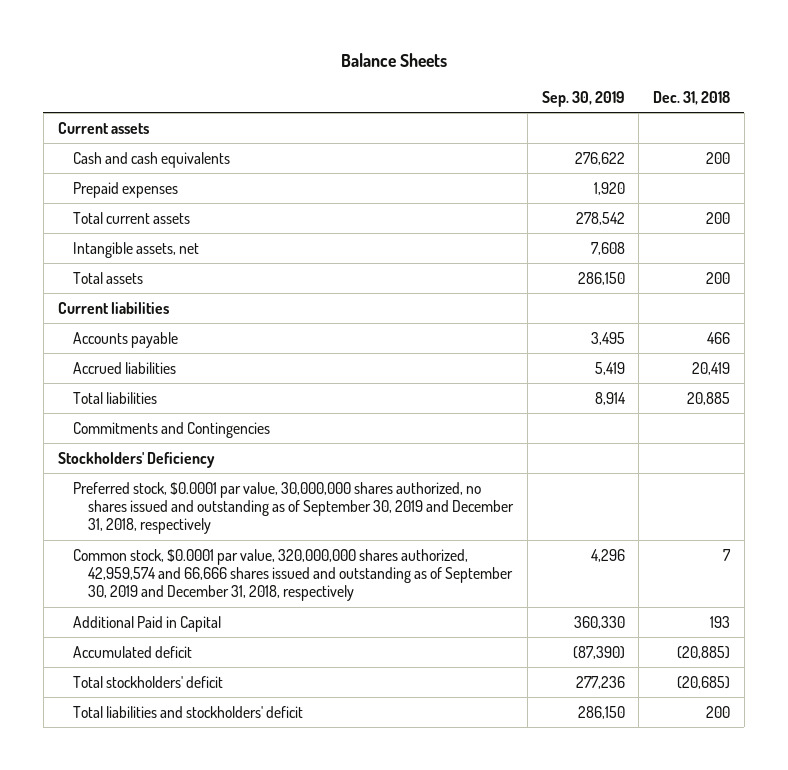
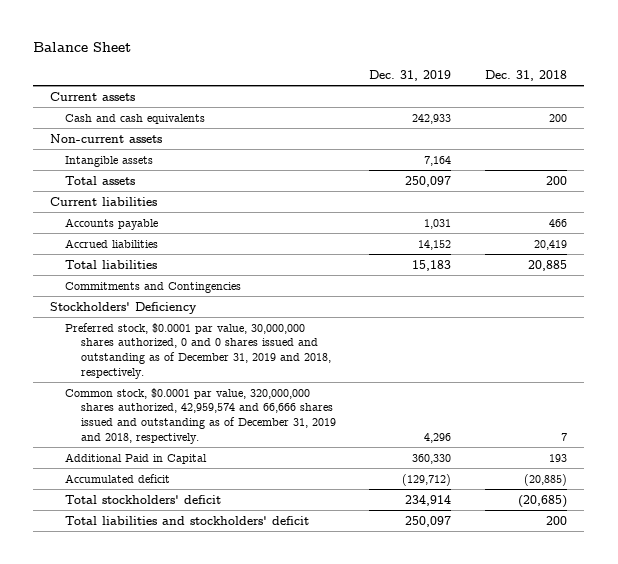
- Balance Sheets
+ Balance Sheet
- | Sep. 30, 2019 | Dec. 31, 2018
+ | Dec. 31, 2019 | Dec. 31, 2018
- Prepaid expenses | 1,920 |
- Total current assets | 278,542 | 200
- Intangible assets, net | 7,608 |
+ Non-current assets
+ Intangible assets | 7,164 |
- Preferred stock, $0.0001 par value, 30,000,000 shares authorized, no shares issued and outstanding as of September 30, 2019 and December 31, 2018, respectively
- Common stock, $0.0001 par value, 320,000,000 shares authorized, 42,959,574 and 66,666 shares issued and outstanding as of September 30, 2019 and December 31, 2018, respectively | 4,296 | 7
+ Preferred stock, $0.0001 par value, 30,000,000 shares authorized, 0 and 0 shares issued and outstanding as of December 31, 2019 and 2018, respectively.
+ Common stock, $0.0001 par value, 320,000,000 shares authorized, 42,959,574 and 66,666 shares issued and outstanding as of December 31, 2019 and 2018, respectively. | 4,296 | 7

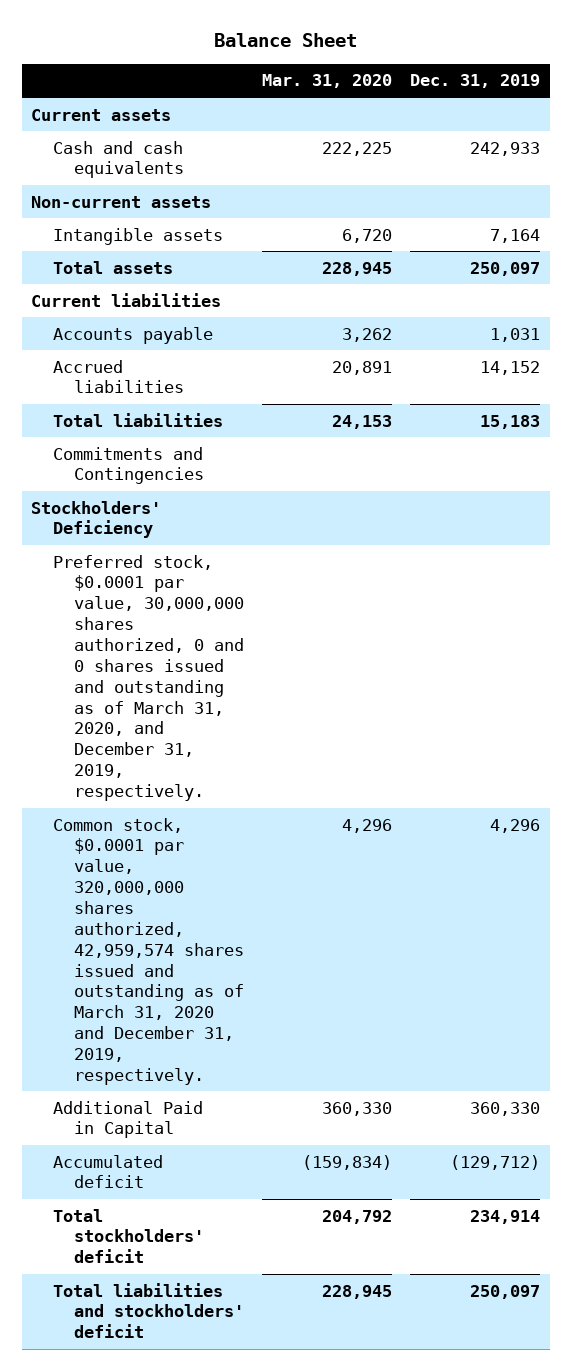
- | Dec. 31, 2019 | Dec. 31, 2018
+ | Mar. 31, 2020 | Dec. 31, 2019
- Preferred stock, $0.0001 par value, 30,000,000 shares authorized, 0 and 0 shares issued and outstanding as of December 31, 2019 and 2018, respectively.
- Common stock, $0.0001 par value, 320,000,000 shares authorized, 42,959,574 and 66,666 shares issued and outstanding as of December 31, 2019 and 2018, respectively. | 4,296 | 7
+ Preferred stock, $0.0001 par value, 30,000,000 shares authorized, 0 and 0 shares issued and outstanding as of March 31, 2020, and December 31, 2019, respectively.
+ Common stock, $0.0001 par value, 320,000,000 shares authorized, 42,959,574 shares issued and outstanding as of March 31, 2020 and December 31, 2019, respectively. | 4,296 | 4,296

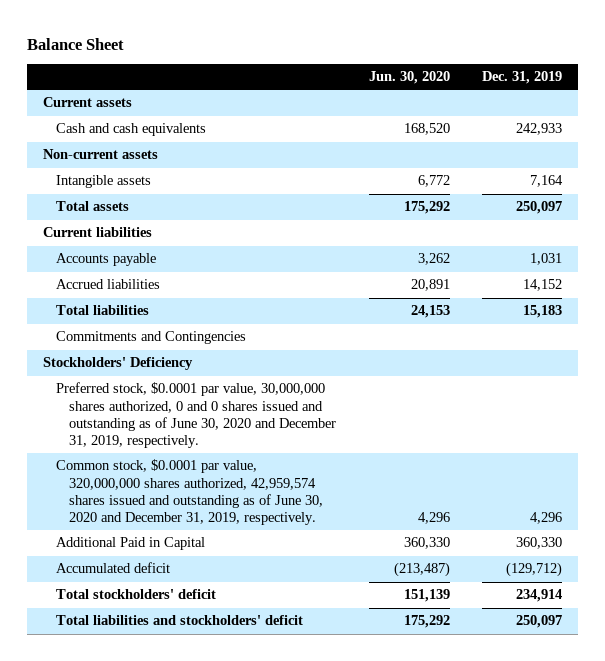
- | Mar. 31, 2020 | Dec. 31, 2019
+ | Jun. 30, 2020 | Dec. 31, 2019
- Preferred stock, $0.0001 par value, 30,000,000 shares authorized, 0 and 0 shares issued and outstanding as of March 31, 2020, and December 31, 2019, respectively.
- Common stock, $0.0001 par value, 320,000,000 shares authorized, 42,959,574 shares issued and outstanding as of March 31, 2020 and December 31, 2019, respectively. | 4,296 | 4,296
+ Preferred stock, $0.0001 par value, 30,000,000 shares authorized, 0 and 0 shares issued and outstanding as of June 30, 2020 and December 31, 2019, respectively.
+ Common stock, $0.0001 par value, 320,000,000 shares authorized, 42,959,574 shares issued and outstanding as of June 30, 2020 and December 31, 2019, respectively. | 4,296 | 4,296

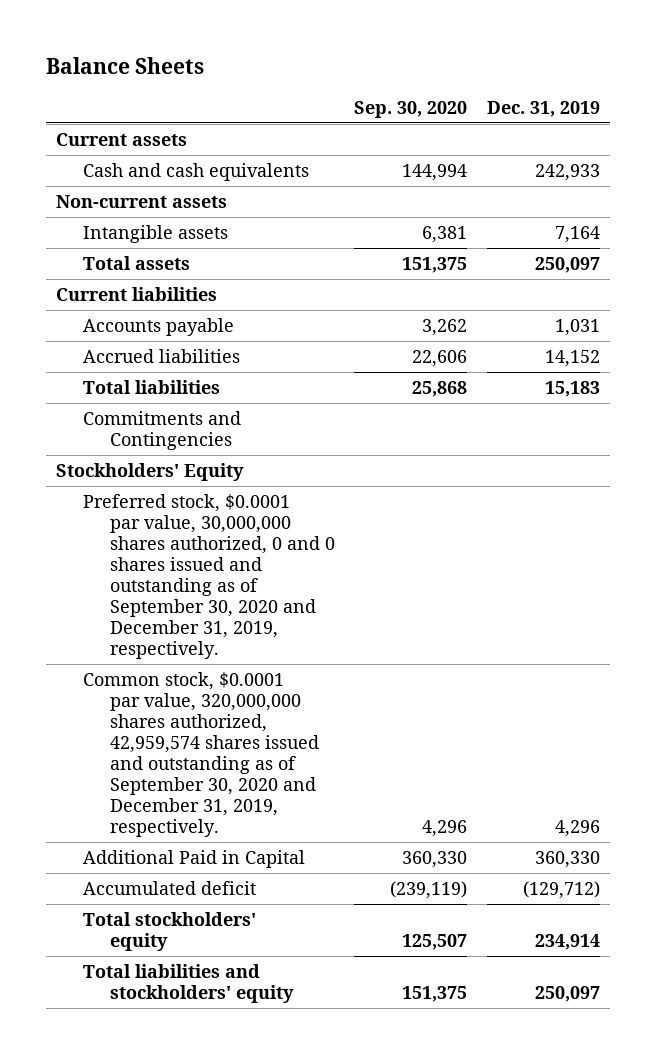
- Balance Sheet
+ Balance Sheets
- | Jun. 30, 2020 | Dec. 31, 2019
+ | Sep. 30, 2020 | Dec. 31, 2019
- Stockholders' Deficiency
- Preferred stock, $0.0001 par value, 30,000,000 shares authorized, 0 and 0 shares issued and outstanding as of June 30, 2020 and December 31, 2019, respectively.
- Common stock, $0.0001 par value, 320,000,000 shares authorized, 42,959,574 shares issued and outstanding as of June 30, 2020 and December 31, 2019, respectively. | 4,296 | 4,296
+ Stockholders' Equity
+ Preferred stock, $0.0001 par value, 30,000,000 shares authorized, 0 and 0 shares issued and outstanding as of September 30, 2020 and December 31, 2019, respectively.
+ Common stock, $0.0001 par value, 320,000,000 shares authorized, 42,959,574 shares issued and outstanding as of September 30, 2020 and December 31, 2019, respectively. | 4,296 | 4,296
- Total stockholders' deficit | 151,139 | 234,914
- Total liabilities and stockholders' deficit | 175,292 | 250,097
+ Total stockholders' equity | 125,507 | 234,914
+ Total liabilities and stockholders' equity | 151,375 | 250,097

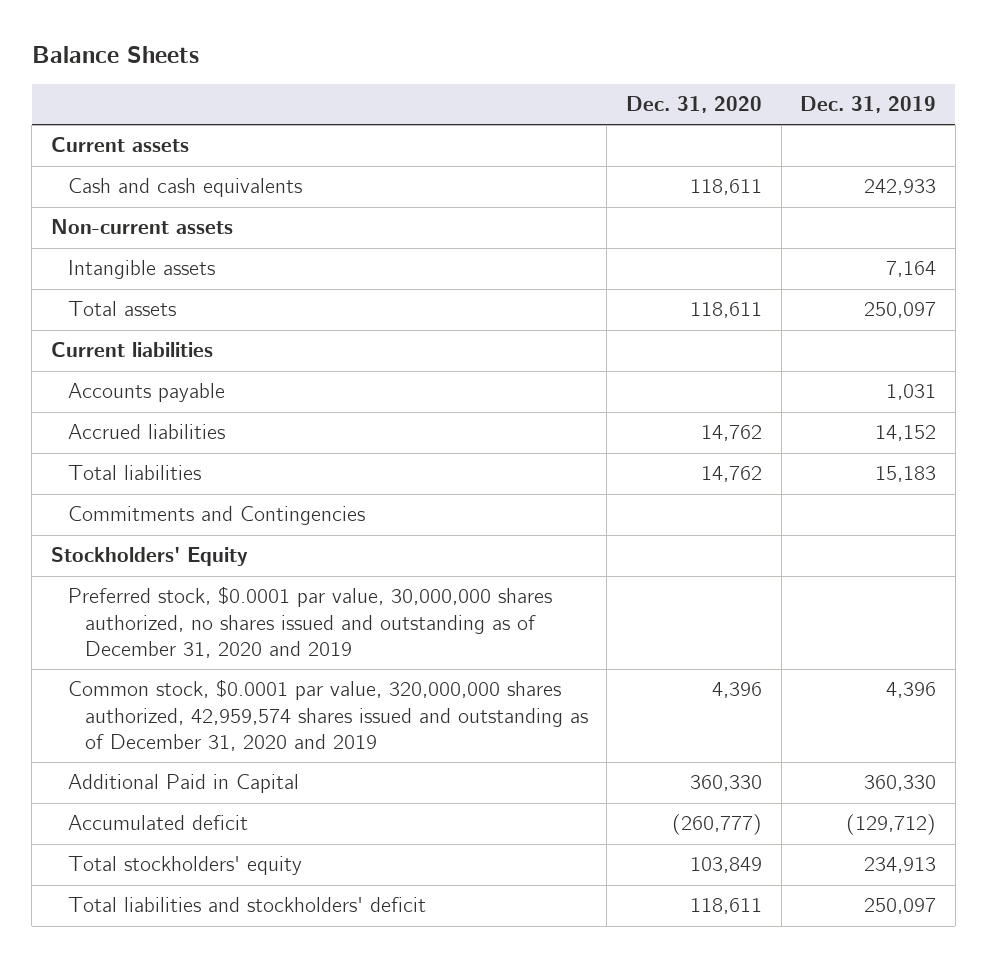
- | Sep. 30, 2020 | Dec. 31, 2019
+ | Dec. 31, 2020 | Dec. 31, 2019
- Preferred stock, $0.0001 par value, 30,000,000 shares authorized, 0 and 0 shares issued and outstanding as of September 30, 2020 and December 31, 2019, respectively.
- Common stock, $0.0001 par value, 320,000,000 shares authorized, 42,959,574 shares issued and outstanding as of September 30, 2020 and December 31, 2019, respectively. | 4,296 | 4,296
+ Preferred stock, $0.0001 par value, 30,000,000 shares authorized, no shares issued and outstanding as of December 31, 2020 and 2019
+ Common stock, $0.0001 par value, 320,000,000 shares authorized, 42,959,574 shares issued and outstanding as of December 31, 2020 and 2019 | 4,396 | 4,396
- Total stockholders' equity | 125,507 | 234,914
- Total liabilities and stockholders' equity | 151,375 | 250,097
+ Total stockholders' equity | 103,849 | 234,913
+ Total liabilities and stockholders' deficit | 118,611 | 250,097

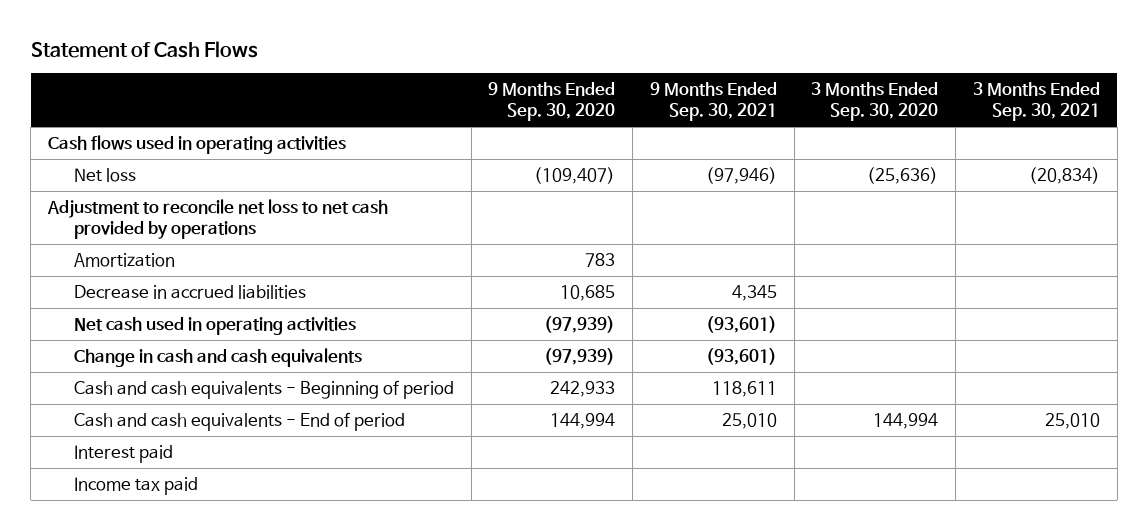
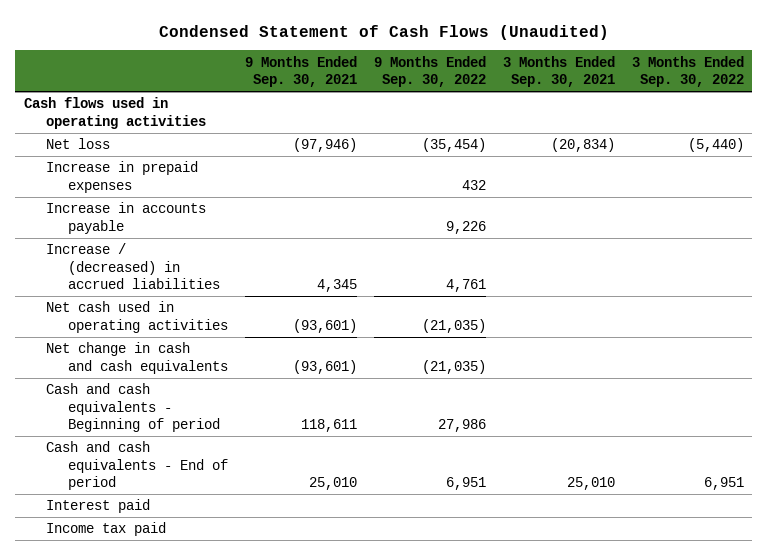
- Statement of Cash Flows
+ Condensed Statement of Cash Flows (Unaudited)
- | 9 Months Ended Sep. 30, 2020 | 9 Months Ended Sep. 30, 2021 | 3 Months Ended Sep. 30, 2020 | 3 Months Ended Sep. 30, 2021
+ | 9 Months Ended Sep. 30, 2021 | 9 Months Ended Sep. 30, 2022 | 3 Months Ended Sep. 30, 2021 | 3 Months Ended Sep. 30, 2022
- Adjustment to reconcile net loss to net cash provided by operations
- Amortization | 783 | | |
- Decrease in accrued liabilities | 10,685 | 4,345 | |
+ Increase in prepaid expenses | | 432 | |
+ Increase in accounts payable | | 9,226 | |
+ Increase / (decreased) in accrued liabilities | 4,345 | 4,761 | |
- Change in cash and cash equivalents | (97,939) | (93,601) | |
+ Net change in cash and cash equivalents | (93,601) | (21,035) | |

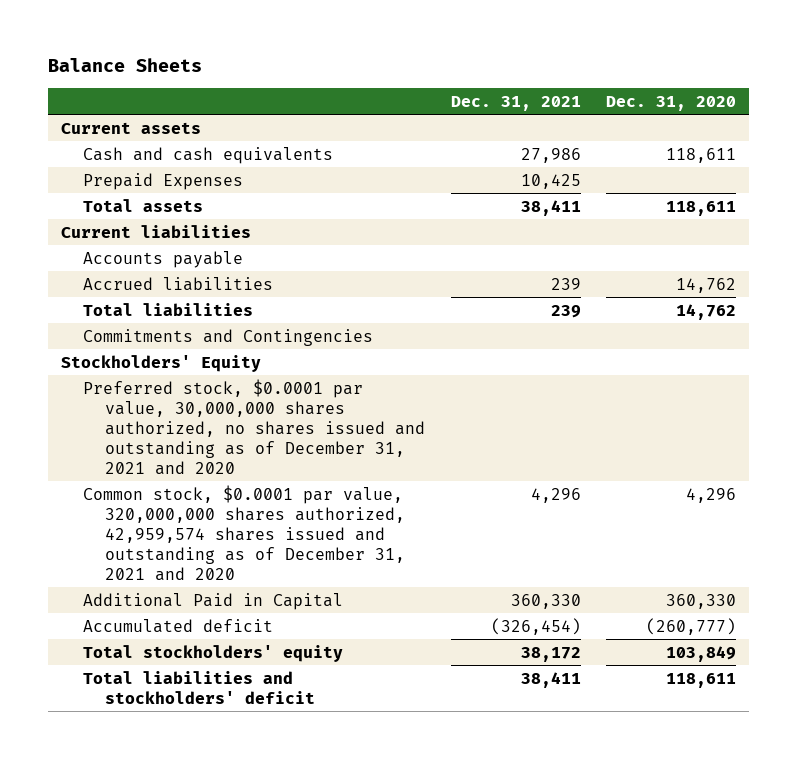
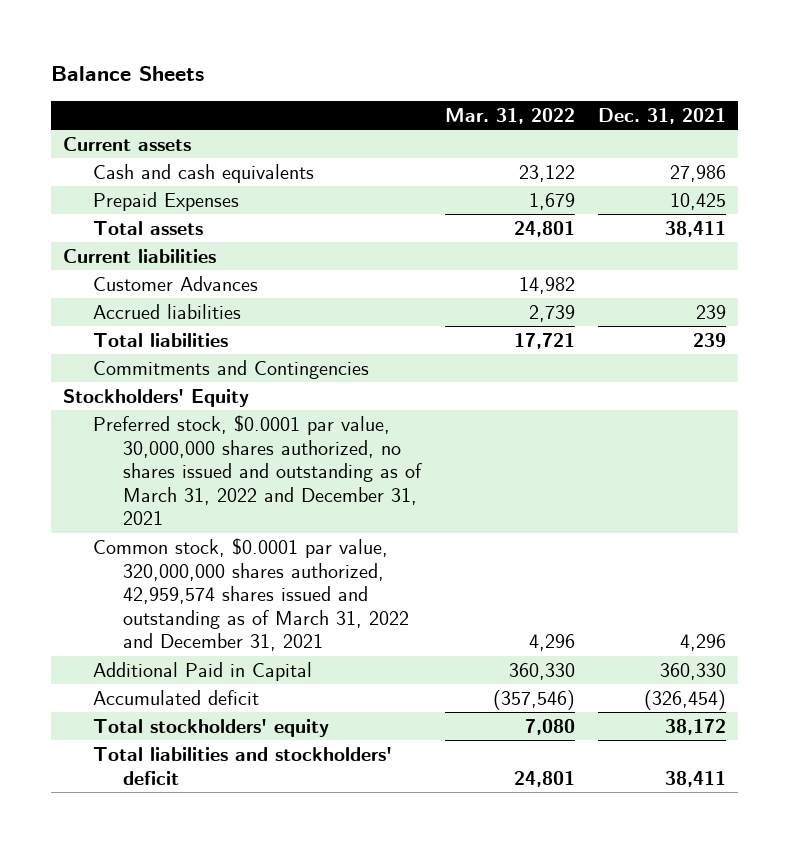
- | Dec. 31, 2021 | Dec. 31, 2020
+ | Mar. 31, 2022 | Dec. 31, 2021
- Accounts payable
+ Customer Advances | 14,982 |
- Preferred stock, $0.0001 par value, 30,000,000 shares authorized, no shares issued and outstanding as of December 31, 2021 and 2020
- Common stock, $0.0001 par value, 320,000,000 shares authorized, 42,959,574 shares issued and outstanding as of December 31, 2021 and 2020 | 4,296 | 4,296
+ Preferred stock, $0.0001 par value, 30,000,000 shares authorized, no shares issued and outstanding as of March 31, 2022 and December 31, 2021
+ Common stock, $0.0001 par value, 320,000,000 shares authorized, 42,959,574 shares issued and outstanding as of March 31, 2022 and December 31, 2021 | 4,296 | 4,296

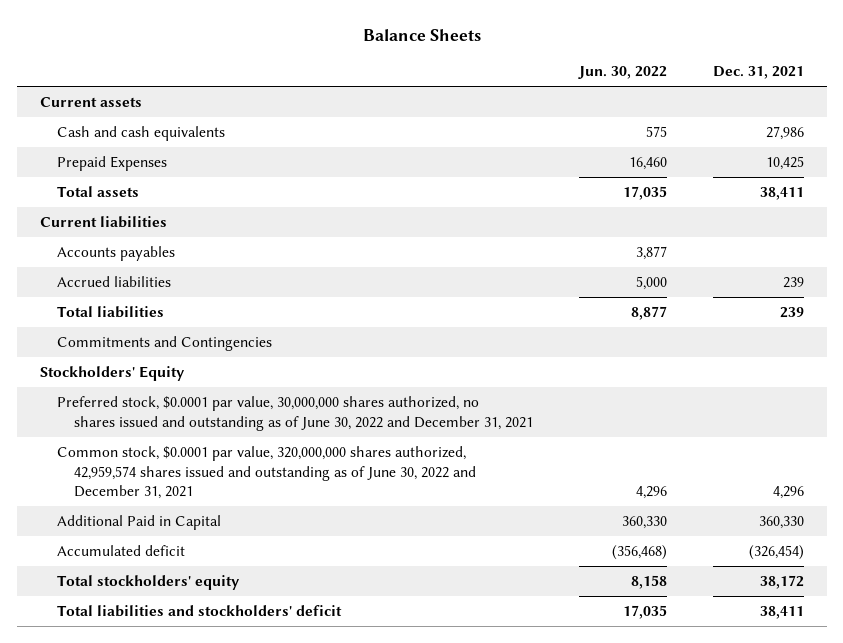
- | Mar. 31, 2022 | Dec. 31, 2021
+ | Jun. 30, 2022 | Dec. 31, 2021
- Customer Advances | 14,982 |
+ Accounts payables | 3,877 |
- Preferred stock, $0.0001 par value, 30,000,000 shares authorized, no shares issued and outstanding as of March 31, 2022 and December 31, 2021
- Common stock, $0.0001 par value, 320,000,000 shares authorized, 42,959,574 shares issued and outstanding as of March 31, 2022 and December 31, 2021 | 4,296 | 4,296
+ Preferred stock, $0.0001 par value, 30,000,000 shares authorized, no shares issued and outstanding as of June 30, 2022 and December 31, 2021
+ Common stock, $0.0001 par value, 320,000,000 shares authorized, 42,959,574 shares issued and outstanding as of June 30, 2022 and December 31, 2021 | 4,296 | 4,296

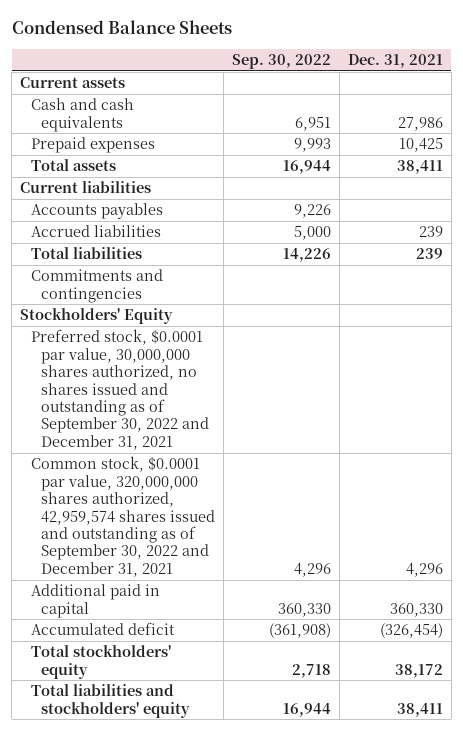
- Balance Sheets
+ Condensed Balance Sheets
- | Jun. 30, 2022 | Dec. 31, 2021
+ | Sep. 30, 2022 | Dec. 31, 2021
- Prepaid Expenses | 16,460 | 10,425
+ Prepaid expenses | 9,993 | 10,425
- Commitments and Contingencies
+ Commitments and contingencies
- Preferred stock, $0.0001 par value, 30,000,000 shares authorized, no shares issued and outstanding as of June 30, 2022 and December 31, 2021
- Common stock, $0.0001 par value, 320,000,000 shares authorized, 42,959,574 shares issued and outstanding as of June 30, 2022 and December 31, 2021 | 4,296 | 4,296
- Additional Paid in Capital | 360,330 | 360,330
+ Preferred stock, $0.0001 par value, 30,000,000 shares authorized, no shares issued and outstanding as of September 30, 2022 and December 31, 2021
+ Common stock, $0.0001 par value, 320,000,000 shares authorized, 42,959,574 shares issued and outstanding as of September 30, 2022 and December 31, 2021 | 4,296 | 4,296
+ Additional paid in capital | 360,330 | 360,330
- Total liabilities and stockholders' deficit | 17,035 | 38,411
+ Total liabilities and stockholders' equity | 16,944 | 38,411

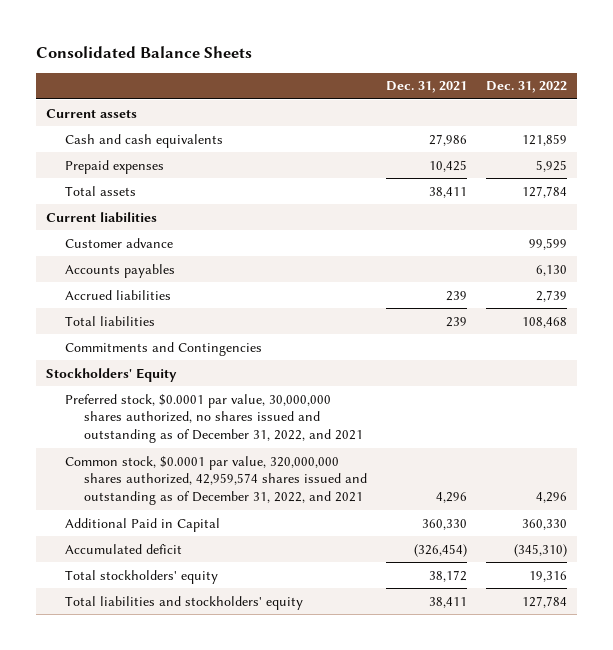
- Condensed Balance Sheets
+ Consolidated Balance Sheets
- | Sep. 30, 2022 | Dec. 31, 2021
+ | Dec. 31, 2021 | Dec. 31, 2022
+ Customer advance | | 99,599
- Commitments and contingencies
+ Commitments and Contingencies
- Preferred stock, $0.0001 par value, 30,000,000 shares authorized, no shares issued and outstanding as of September 30, 2022 and December 31, 2021
- Common stock, $0.0001 par value, 320,000,000 shares authorized, 42,959,574 shares issued and outstanding as of September 30, 2022 and December 31, 2021 | 4,296 | 4,296
- Additional paid in capital | 360,330 | 360,330
+ Preferred stock, $0.0001 par value, 30,000,000 shares authorized, no shares issued and outstanding as of December 31, 2022, and 2021
+ Common stock, $0.0001 par value, 320,000,000 shares authorized, 42,959,574 shares issued and outstanding as of December 31, 2022, and 2021 | 4,296 | 4,296
+ Additional Paid in Capital | 360,330 | 360,330

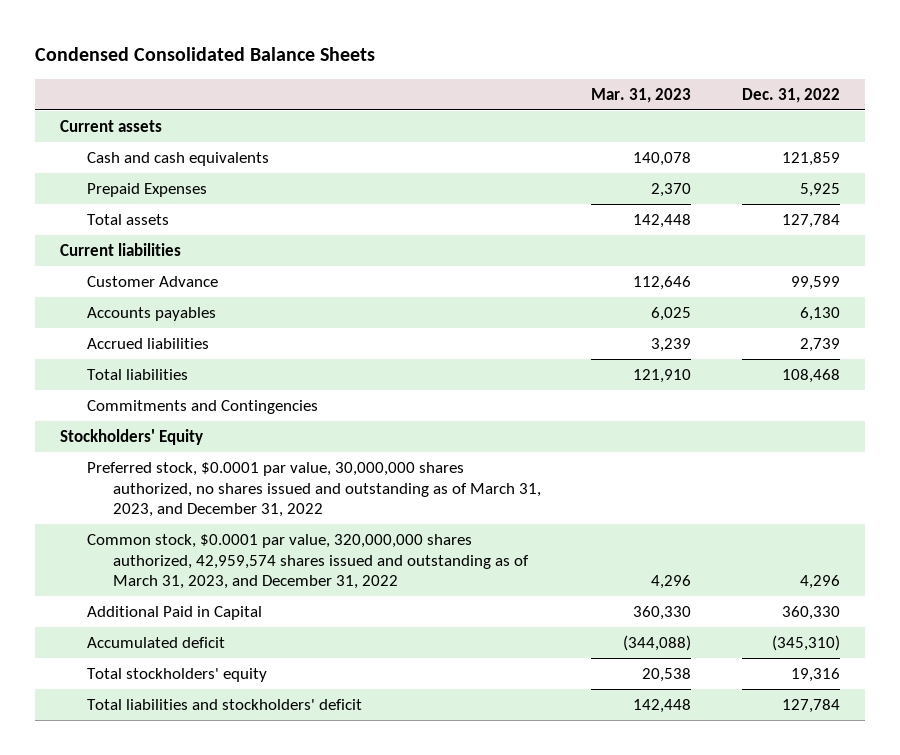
- Consolidated Balance Sheets
+ Condensed Consolidated Balance Sheets
- | Dec. 31, 2021 | Dec. 31, 2022
+ | Mar. 31, 2023 | Dec. 31, 2022
- Prepaid expenses | 10,425 | 5,925
+ Prepaid Expenses | 2,370 | 5,925
- Customer advance | | 99,599
+ Customer Advance | 112,646 | 99,599
- Preferred stock, $0.0001 par value, 30,000,000 shares authorized, no shares issued and outstanding as of December 31, 2022, and 2021
- Common stock, $0.0001 par value, 320,000,000 shares authorized, 42,959,574 shares issued and outstanding as of December 31, 2022, and 2021 | 4,296 | 4,296
+ Preferred stock, $0.0001 par value, 30,000,000 shares authorized, no shares issued and outstanding as of March 31, 2023, and December 31, 2022
+ Common stock, $0.0001 par value, 320,000,000 shares authorized, 42,959,574 shares issued and outstanding as of March 31, 2023, and December 31, 2022 | 4,296 | 4,296
- Total liabilities and stockholders' equity | 38,411 | 127,784
+ Total liabilities and stockholders' deficit | 142,448 | 127,784

